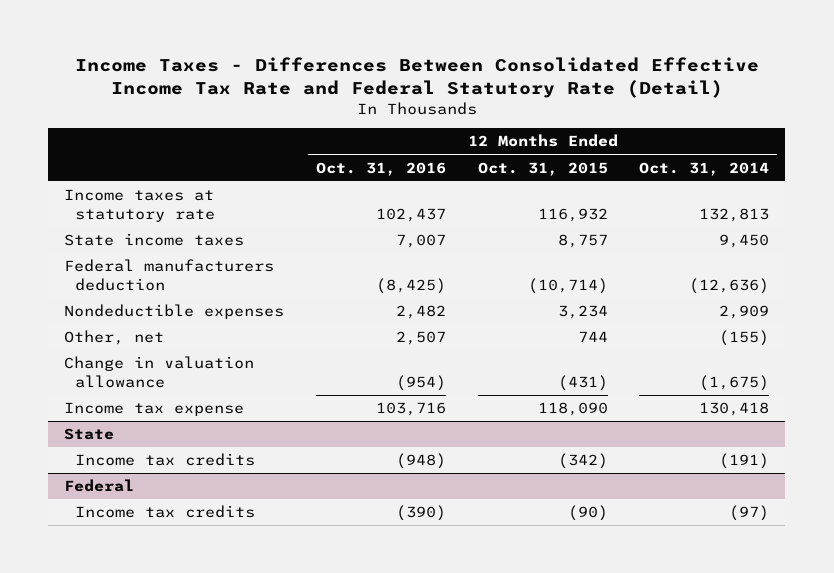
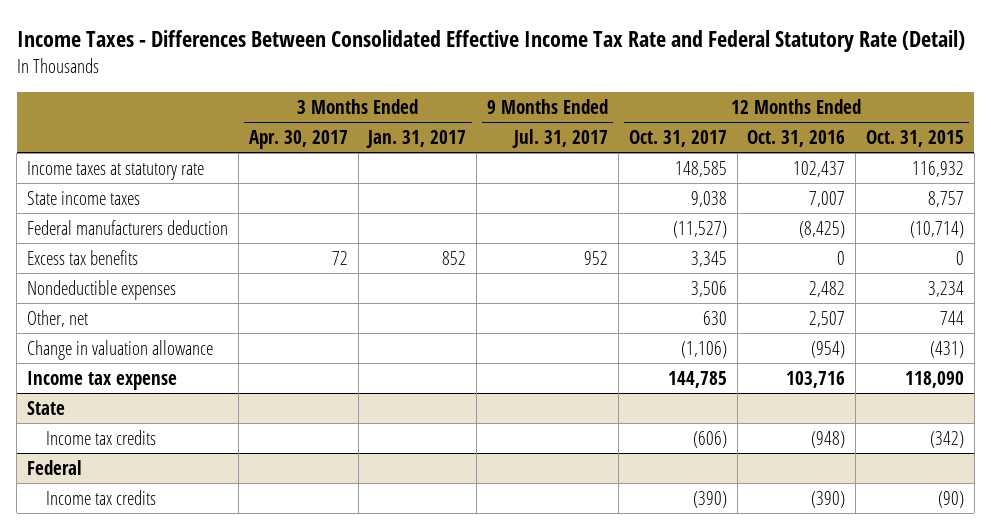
- | 12 Months Ended Oct. 31, 2016 | 12 Months Ended Oct. 31, 2015 | 12 Months Ended Oct. 31, 2014
+ | 3 Months Ended Apr. 30, 2017 | 3 Months Ended Jan. 31, 2017 | 9 Months Ended Jul. 31, 2017 | 12 Months Ended Oct. 31, 2017 | 12 Months Ended Oct. 31, 2016 | 12 Months Ended Oct. 31, 2015
+ Excess tax benefits | 72 | 852 | 952 | 3,345 | 0 | 0

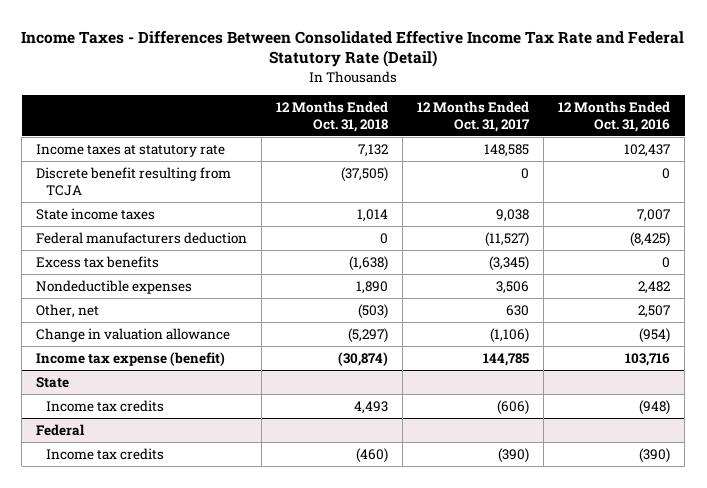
- | 3 Months Ended Apr. 30, 2017 | 3 Months Ended Jan. 31, 2017 | 9 Months Ended Jul. 31, 2017 | 12 Months Ended Oct. 31, 2017 | 12 Months Ended Oct. 31, 2016 | 12 Months Ended Oct. 31, 2015
+ | 12 Months Ended Oct. 31, 2018 | 12 Months Ended Oct. 31, 2017 | 12 Months Ended Oct. 31, 2016
+ Discrete benefit resulting from TCJA | (37,505) | 0 | 0
- Excess tax benefits | 72 | 852 | 952 | 3,345 | 0 | 0
+ Excess tax benefits | (1,638) | (3,345) | 0
- Income tax expense | | | | 144,785 | 103,716 | 118,090
+ Income tax expense (benefit) | (30,874) | 144,785 | 103,716

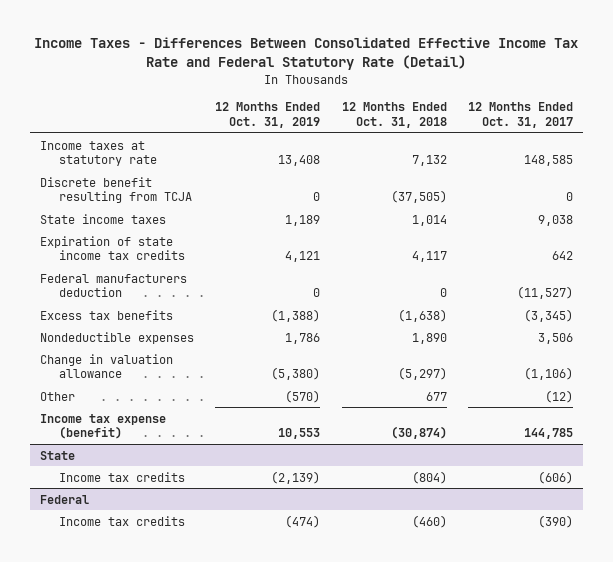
- | 12 Months Ended Oct. 31, 2018 | 12 Months Ended Oct. 31, 2017 | 12 Months Ended Oct. 31, 2016
+ | 12 Months Ended Oct. 31, 2019 | 12 Months Ended Oct. 31, 2018 | 12 Months Ended Oct. 31, 2017
+ Expiration of state income tax credits | 4,121 | 4,117 | 642
- Other, net | (503) | 630 | 2,507
+ Other | (570) | 677 | (12)
@ State
- Income tax credits | 4,493 | (606) | (948)
+ Income tax credits | (2,139) | (804) | (606)

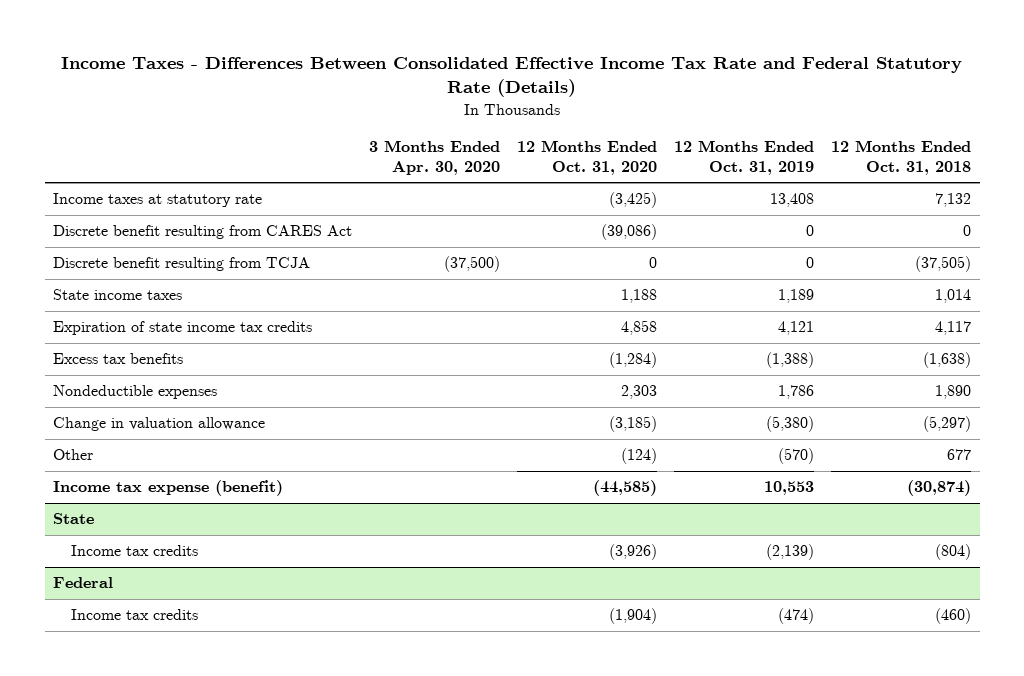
- Income Taxes - Differences Between Consolidated Effective Income Tax Rate and Federal Statutory Rate (Detail)
+ Income Taxes - Differences Between Consolidated Effective Income Tax Rate and Federal Statutory Rate (Details)
- | 12 Months Ended Oct. 31, 2019 | 12 Months Ended Oct. 31, 2018 | 12 Months Ended Oct. 31, 2017
+ | 3 Months Ended Apr. 30, 2020 | 12 Months Ended Oct. 31, 2020 | 12 Months Ended Oct. 31, 2019 | 12 Months Ended Oct. 31, 2018
+ Discrete benefit resulting from CARES Act | | (39,086) | 0 | 0
- Federal manufacturers deduction | 0 | 0 | (11,527)

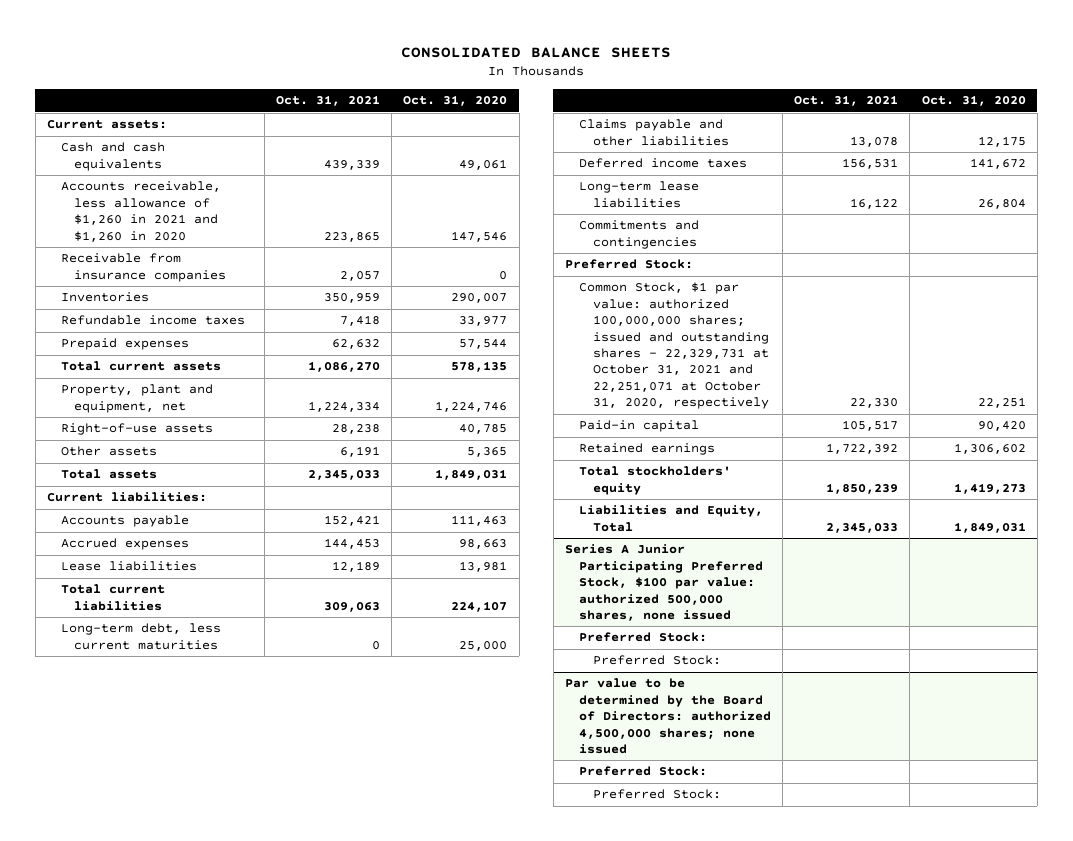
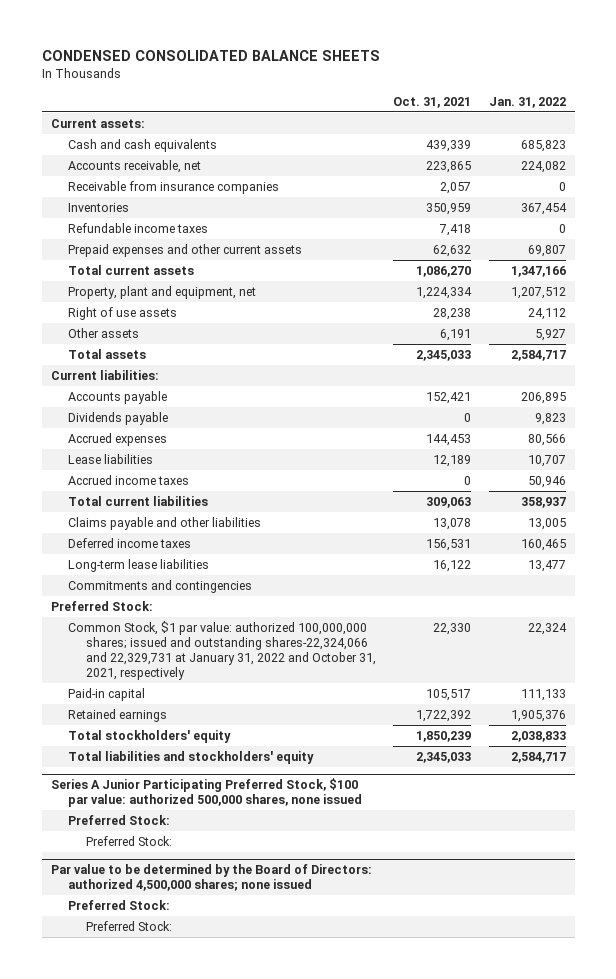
- CONSOLIDATED BALANCE SHEETS
+ CONDENSED CONSOLIDATED BALANCE SHEETS
- | Oct. 31, 2021 | Oct. 31, 2020
+ | Oct. 31, 2021 | Jan. 31, 2022
- Accounts receivable, less allowance of $1,260 in 2021 and $1,260 in 2020 | 223,865 | 147,546
+ Accounts receivable, net | 223,865 | 224,082
- Prepaid expenses | 62,632 | 57,544
+ Prepaid expenses and other current assets | 62,632 | 69,807
- Right-of-use assets | 28,238 | 40,785
+ Right of use assets | 28,238 | 24,112
+ Dividends payable | 0 | 9,823
+ Accrued income taxes | 0 | 50,946
- Long-term debt, less current maturities | 0 | 25,000
- Common Stock, $1 par value: authorized 100,000,000 shares; issued and outstanding shares - 22,329,731 at October 31, 2021 and 22,251,071 at October 31, 2020, respectively | 22,330 | 22,251
+ Common Stock, $1 par value: authorized 100,000,000 shares; issued and outstanding shares-22,324,066 and 22,329,731 at January 31, 2022 and October 31, 2021, respectively | 22,330 | 22,324
- Liabilities and Equity, Total | 2,345,033 | 1,849,031
+ Total liabilities and stockholders' equity | 2,345,033 | 2,584,717

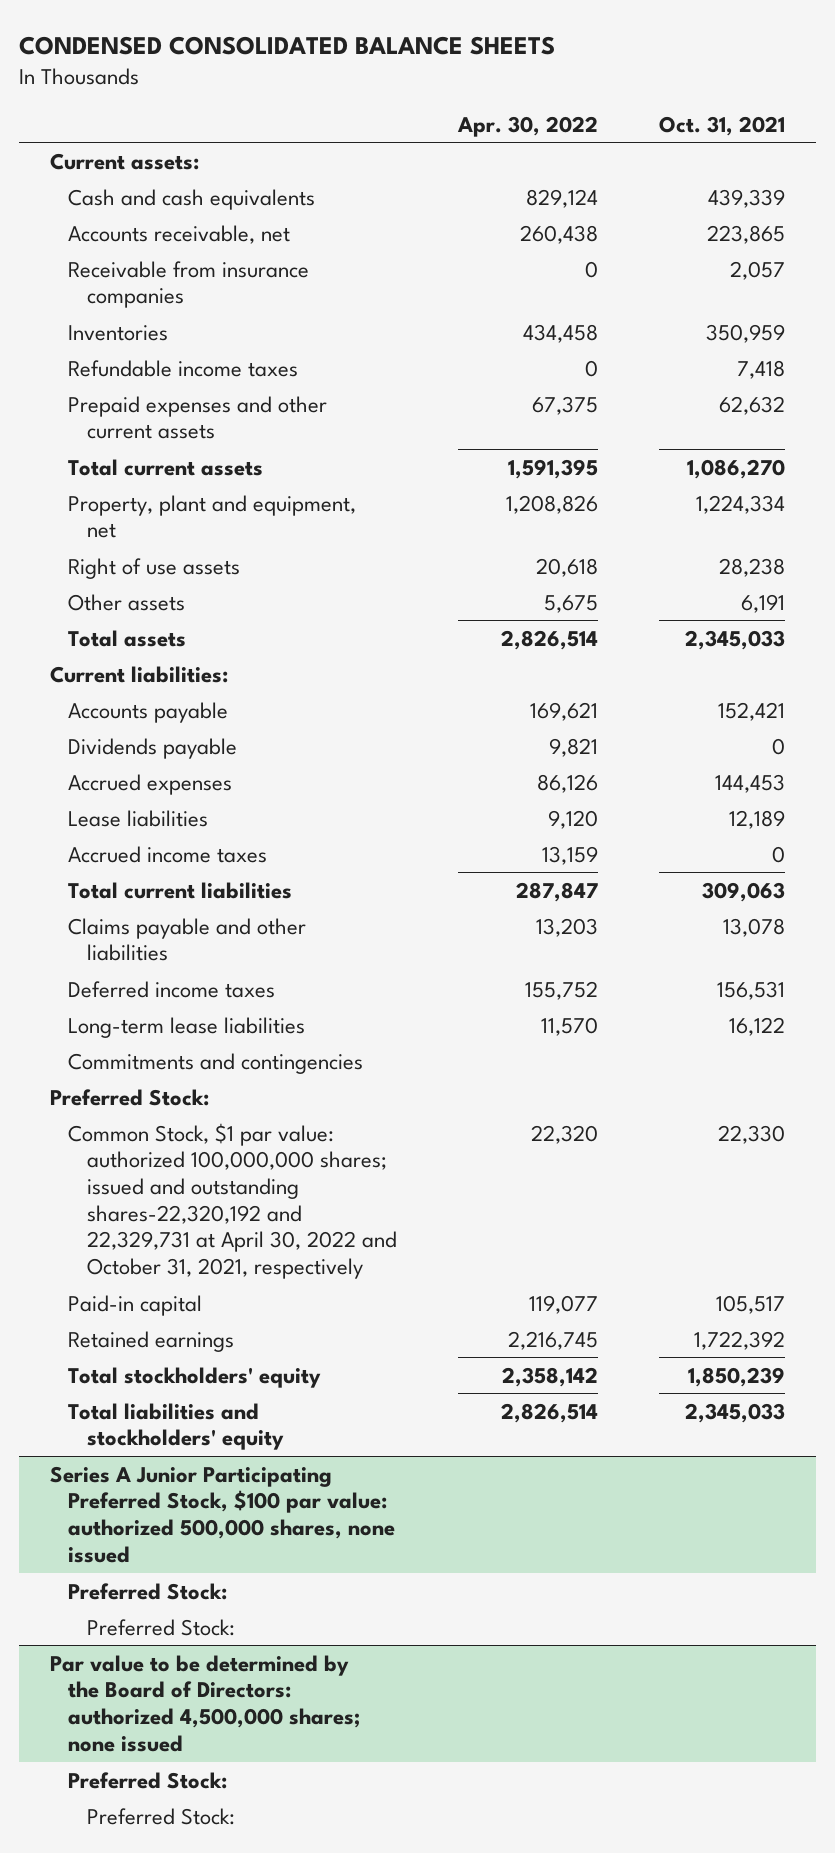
- | Oct. 31, 2021 | Jan. 31, 2022
+ | Apr. 30, 2022 | Oct. 31, 2021
- Common Stock, $1 par value: authorized 100,000,000 shares; issued and outstanding shares-22,324,066 and 22,329,731 at January 31, 2022 and October 31, 2021, respectively | 22,330 | 22,324
+ Common Stock, $1 par value: authorized 100,000,000 shares; issued and outstanding shares-22,320,192 and 22,329,731 at April 30, 2022 and October 31, 2021, respectively | 22,320 | 22,330

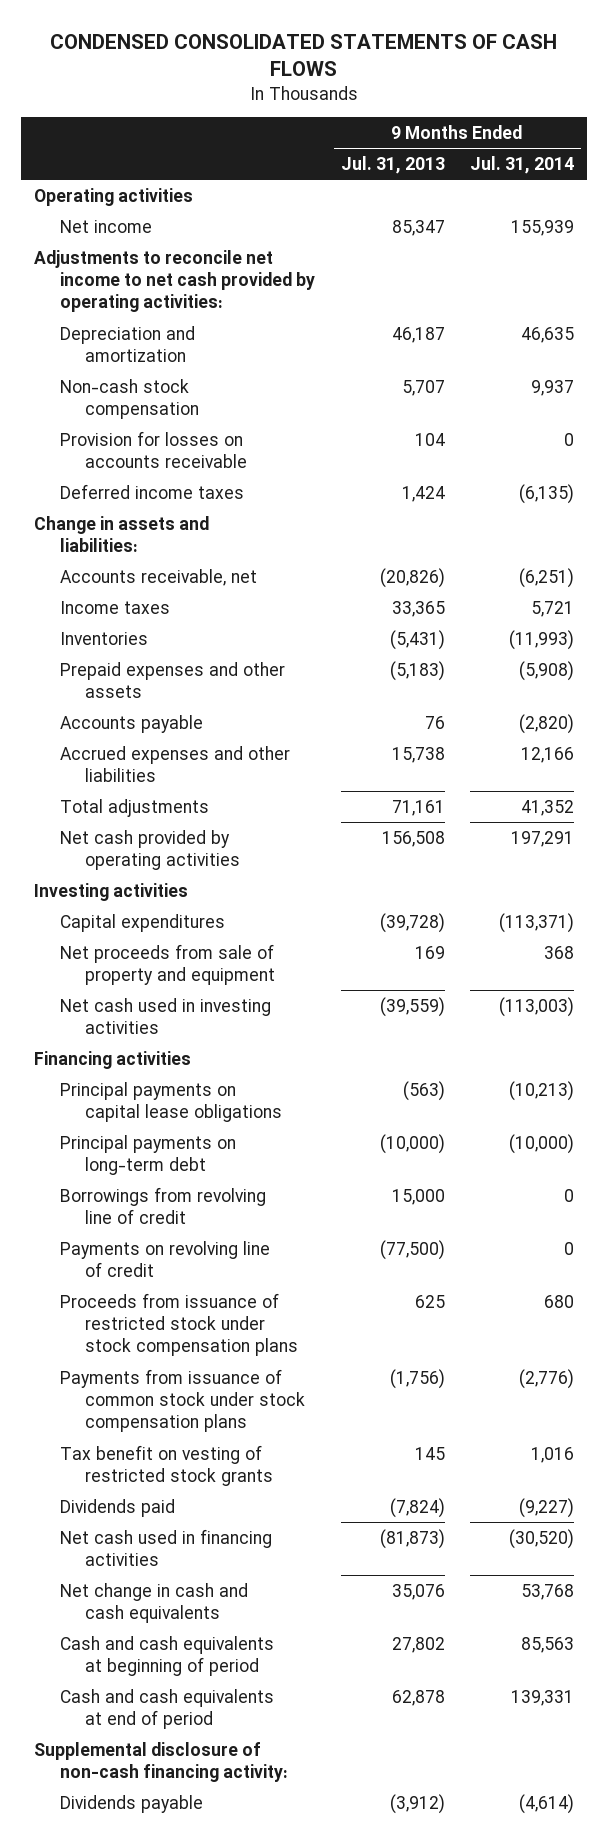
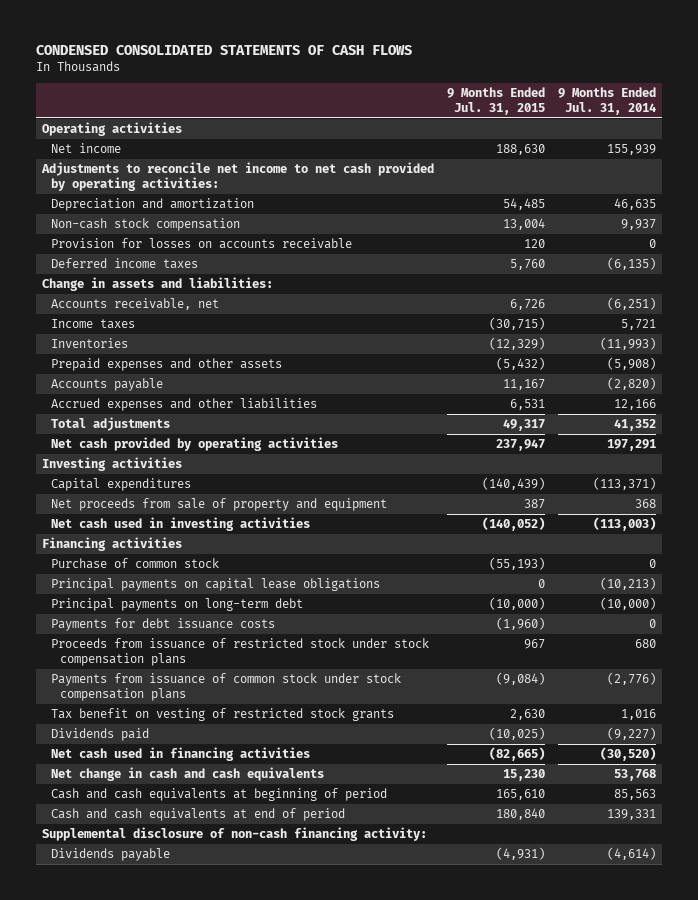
- | 9 Months Ended Jul. 31, 2013 | 9 Months Ended Jul. 31, 2014
+ | 9 Months Ended Jul. 31, 2015 | 9 Months Ended Jul. 31, 2014
+ Purchase of common stock | (55,193) | 0
- Borrowings from revolving line of credit | 15,000 | 0
- Payments on revolving line of credit | (77,500) | 0
+ Payments for debt issuance costs | (1,960) | 0

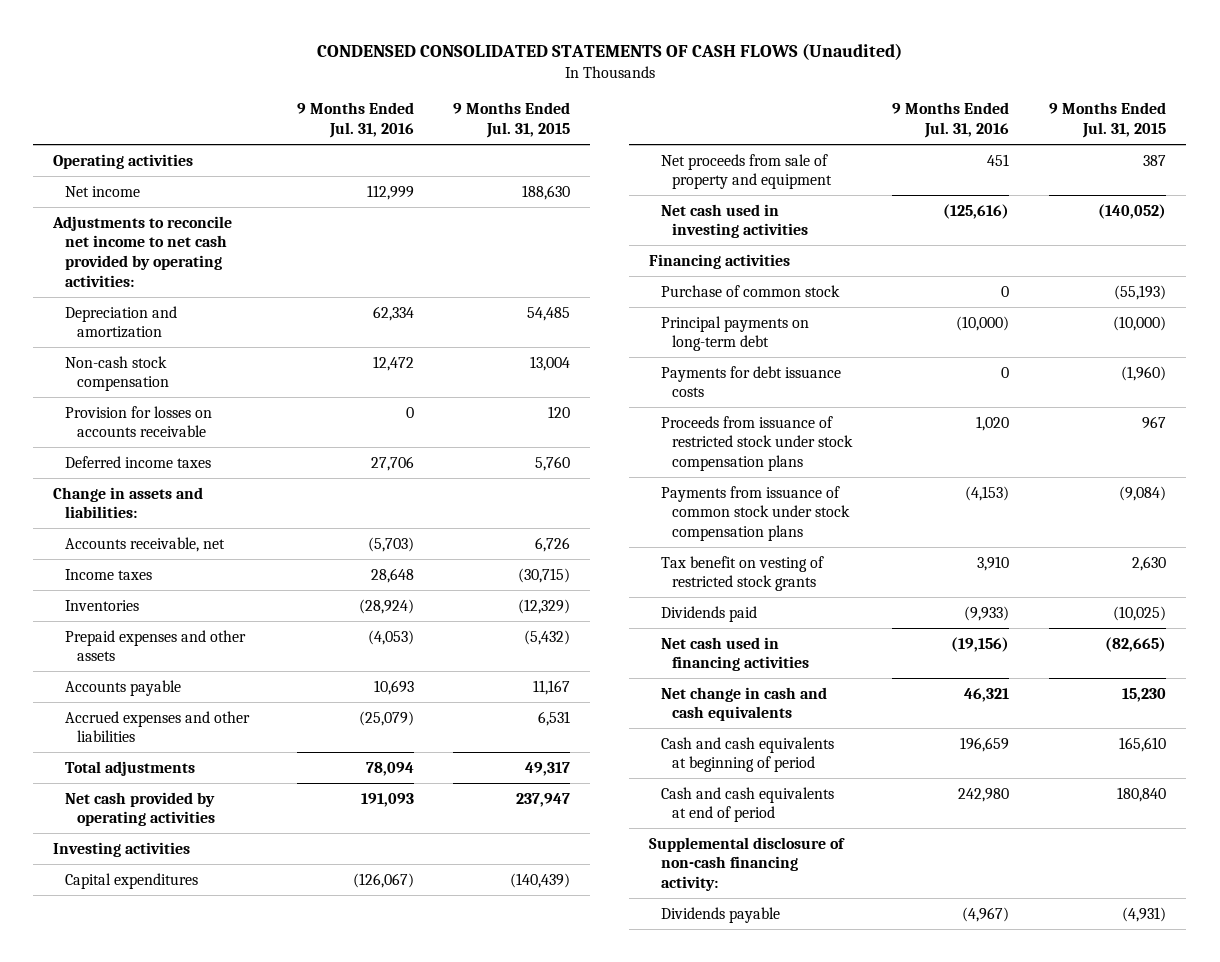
- CONDENSED CONSOLIDATED STATEMENTS OF CASH FLOWS
+ CONDENSED CONSOLIDATED STATEMENTS OF CASH FLOWS (Unaudited)
- | 9 Months Ended Jul. 31, 2015 | 9 Months Ended Jul. 31, 2014
+ | 9 Months Ended Jul. 31, 2016 | 9 Months Ended Jul. 31, 2015
- Principal payments on capital lease obligations | 0 | (10,213)

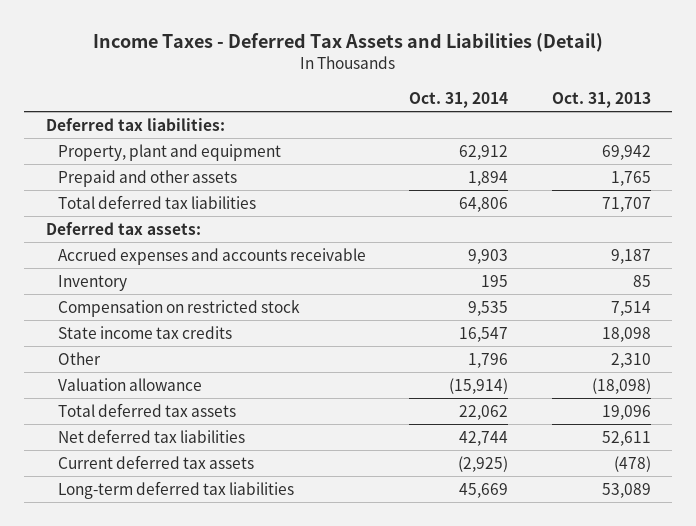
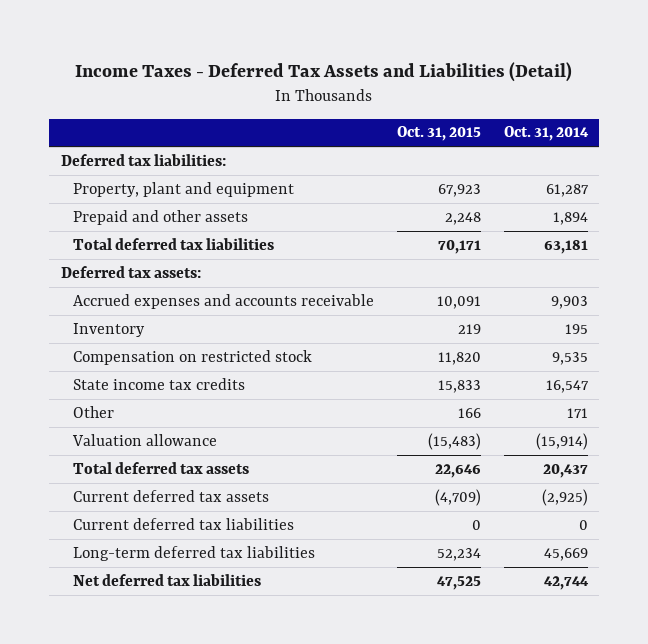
- | Oct. 31, 2014 | Oct. 31, 2013
+ | Oct. 31, 2015 | Oct. 31, 2014
- Property, plant and equipment | 62,912 | 69,942
+ Property, plant and equipment | 67,923 | 61,287
- Total deferred tax liabilities | 64,806 | 71,707
+ Total deferred tax liabilities | 70,171 | 63,181
- Other | 1,796 | 2,310
+ Other | 166 | 171
- Total deferred tax assets | 22,062 | 19,096
+ Total deferred tax assets | 22,646 | 20,437
+ Current deferred tax liabilities | 0 | 0
moved down: Net deferred tax liabilities | 47,525 | 42,744

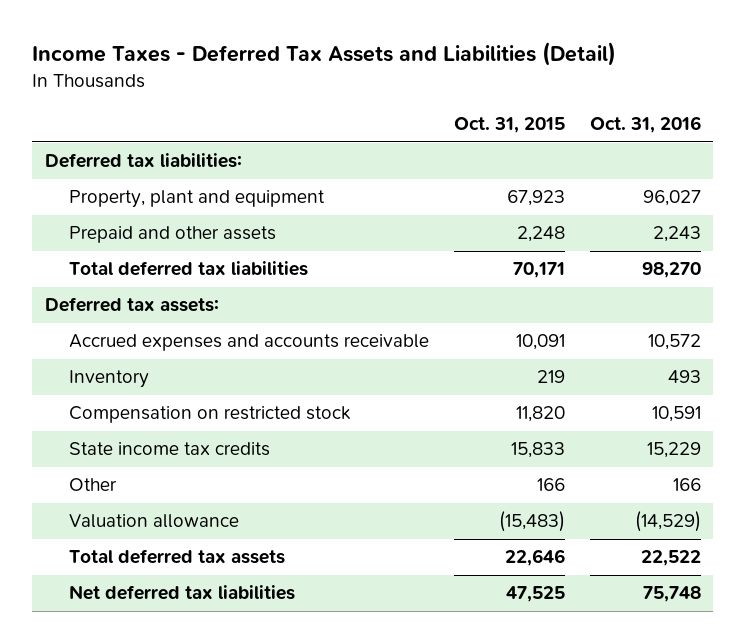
- | Oct. 31, 2015 | Oct. 31, 2014
+ | Oct. 31, 2015 | Oct. 31, 2016
- Current deferred tax assets | (4,709) | (2,925)
- Current deferred tax liabilities | 0 | 0
- Long-term deferred tax liabilities | 52,234 | 45,669

